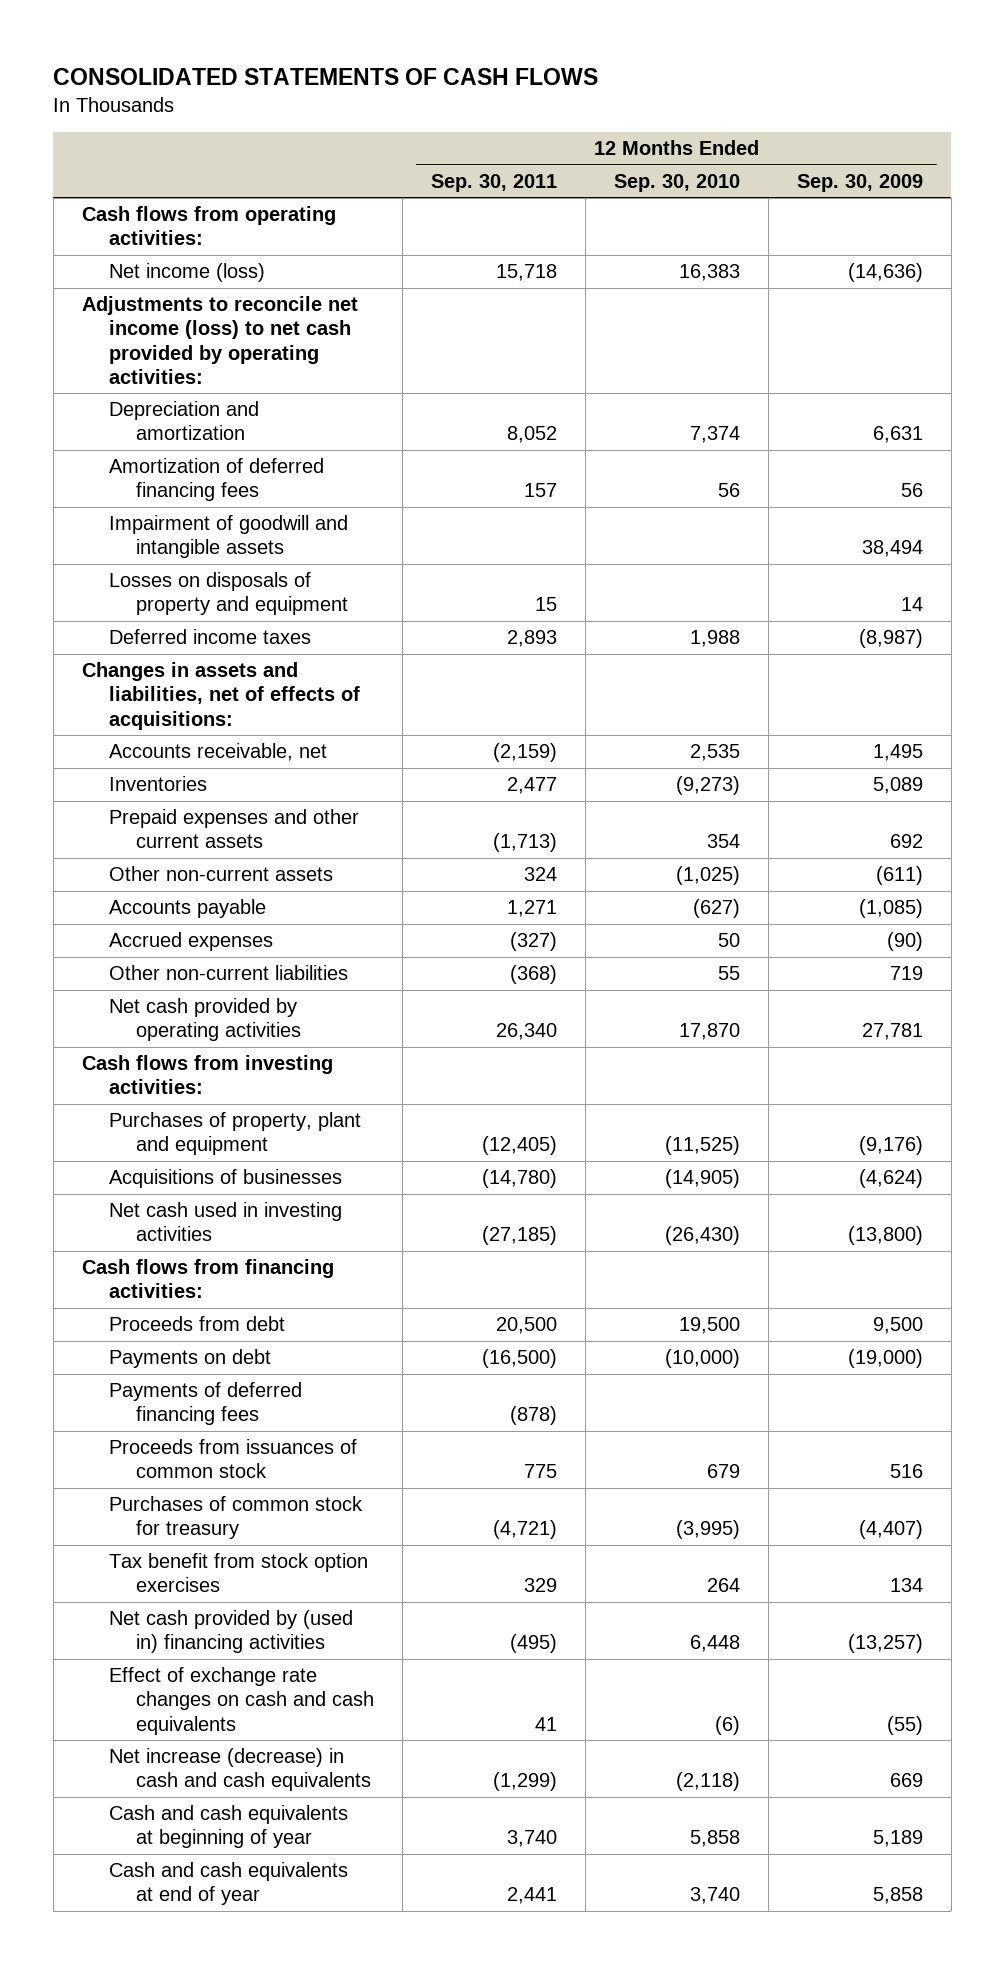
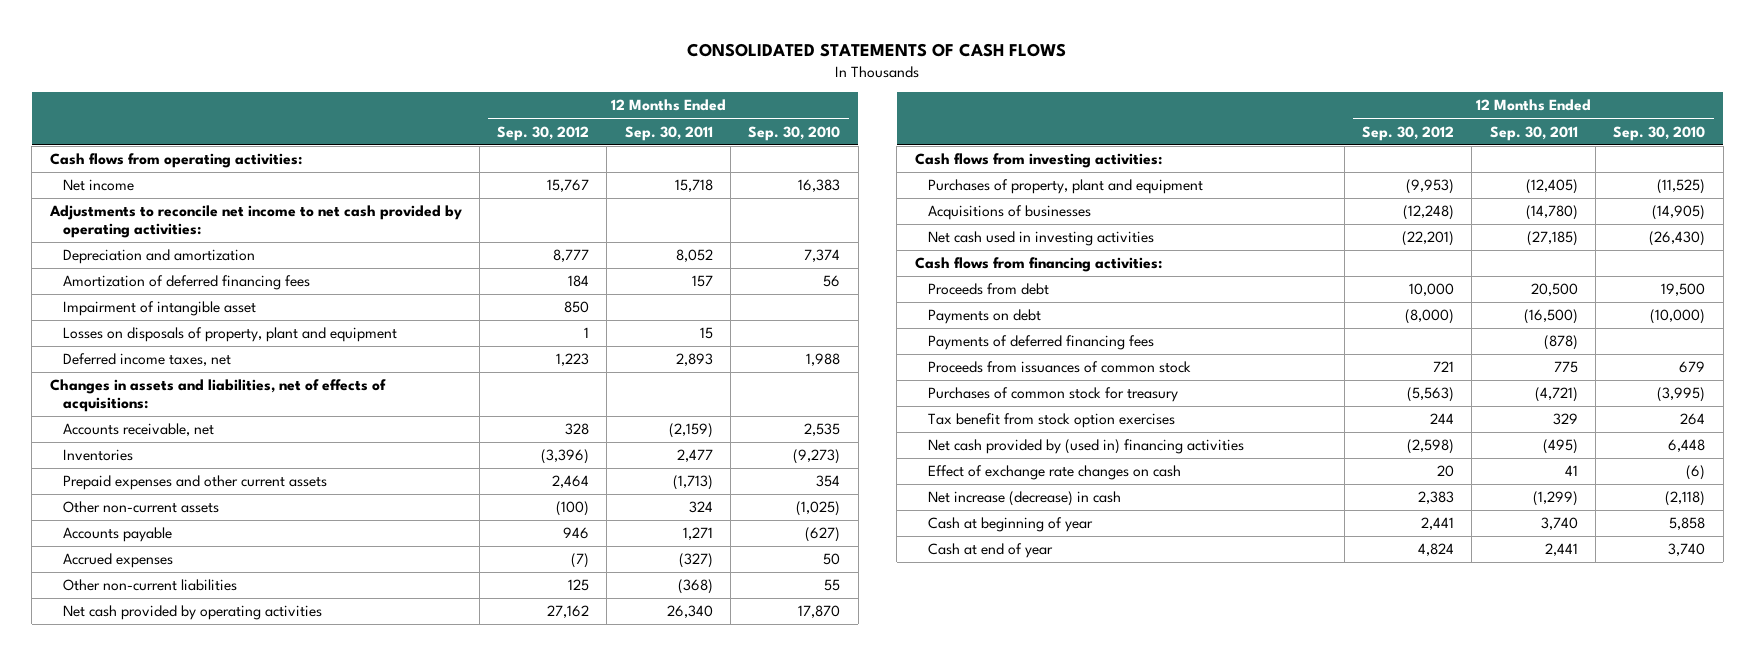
- | 12 Months Ended Sep. 30, 2011 | 12 Months Ended Sep. 30, 2010 | 12 Months Ended Sep. 30, 2009
+ | 12 Months Ended Sep. 30, 2012 | 12 Months Ended Sep. 30, 2011 | 12 Months Ended Sep. 30, 2010
- Net income (loss) | 15,718 | 16,383 | (14,636)
- Adjustments to reconcile net income (loss) to net cash provided by operating activities:
+ Net income | 15,767 | 15,718 | 16,383
+ Adjustments to reconcile net income to net cash provided by operating activities:
- Impairment of goodwill and intangible assets | | | 38,494
- Losses on disposals of property and equipment | 15 | | 14
- Deferred income taxes | 2,893 | 1,988 | (8,987)
+ Impairment of intangible asset | 850 | |
+ Losses on disposals of property, plant and equipment | 1 | 15 |
+ Deferred income taxes, net | 1,223 | 2,893 | 1,988
- Effect of exchange rate changes on cash and cash equivalents | 41 | (6) | (55)
- Net increase (decrease) in cash and cash equivalents | (1,299) | (2,118) | 669
- Cash and cash equivalents at beginning of year | 3,740 | 5,858 | 5,189
- Cash and cash equivalents at end of year | 2,441 | 3,740 | 5,858
+ Effect of exchange rate changes on cash | 20 | 41 | (6)
+ Net increase (decrease) in cash | 2,383 | (1,299) | (2,118)
+ Cash at beginning of year | 2,441 | 3,740 | 5,858
+ Cash at end of year | 4,824 | 2,441 | 3,740

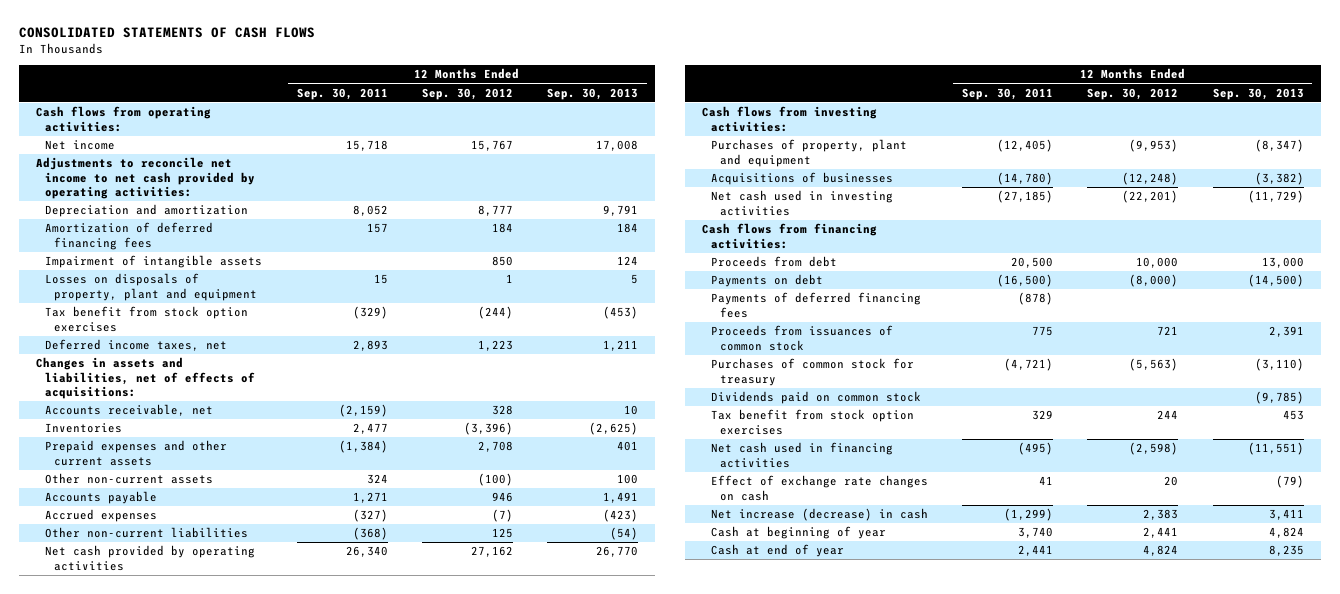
- | 12 Months Ended Sep. 30, 2012 | 12 Months Ended Sep. 30, 2011 | 12 Months Ended Sep. 30, 2010
+ | 12 Months Ended Sep. 30, 2011 | 12 Months Ended Sep. 30, 2012 | 12 Months Ended Sep. 30, 2013
- Impairment of intangible asset | 850 | |
+ Impairment of intangible assets | | 850 | 124
+ Tax benefit from stock option exercises | (329) | (244) | (453)
- Prepaid expenses and other current assets | 2,464 | (1,713) | 354
+ Prepaid expenses and other current assets | (1,384) | 2,708 | 401
+ Dividends paid on common stock | | | (9,785)
- Net cash provided by (used in) financing activities | (2,598) | (495) | 6,448
+ Net cash used in financing activities | (495) | (2,598) | (11,551)

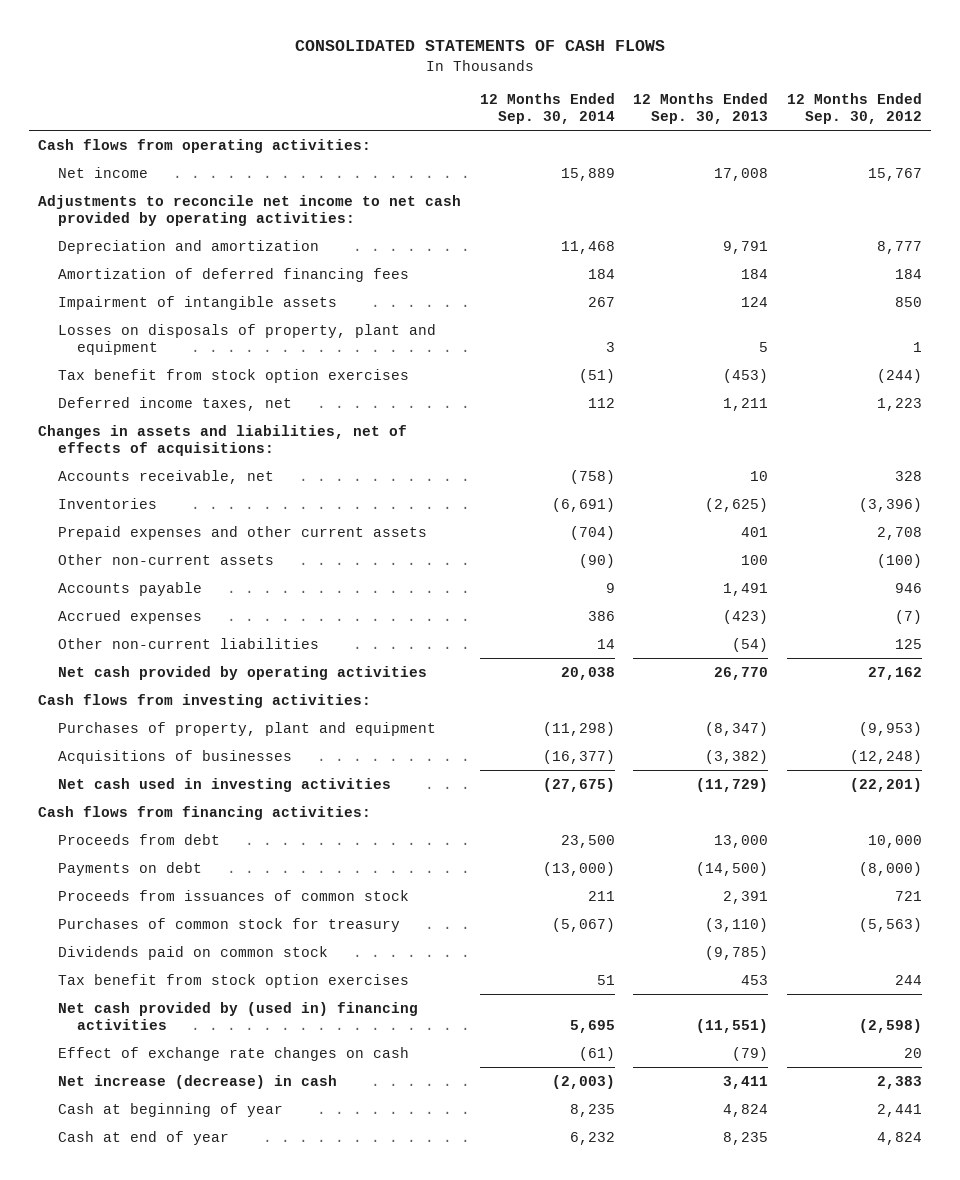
- | 12 Months Ended Sep. 30, 2011 | 12 Months Ended Sep. 30, 2012 | 12 Months Ended Sep. 30, 2013
+ | 12 Months Ended Sep. 30, 2014 | 12 Months Ended Sep. 30, 2013 | 12 Months Ended Sep. 30, 2012
- Payments of deferred financing fees | (878) | |
- Net cash used in financing activities | (495) | (2,598) | (11,551)
+ Net cash provided by (used in) financing activities | 5,695 | (11,551) | (2,598)

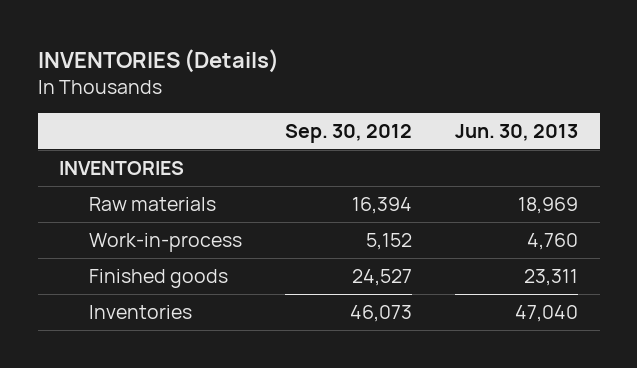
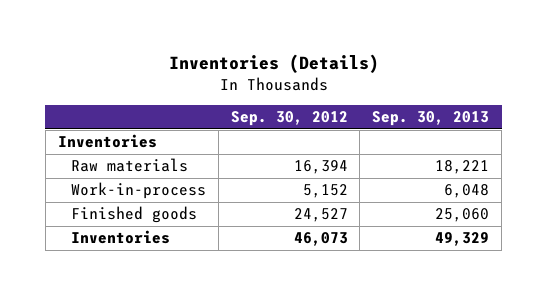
- INVENTORIES (Details)
+ Inventories (Details)
- | Sep. 30, 2012 | Jun. 30, 2013
+ | Sep. 30, 2012 | Sep. 30, 2013
- INVENTORIES
+ Inventories

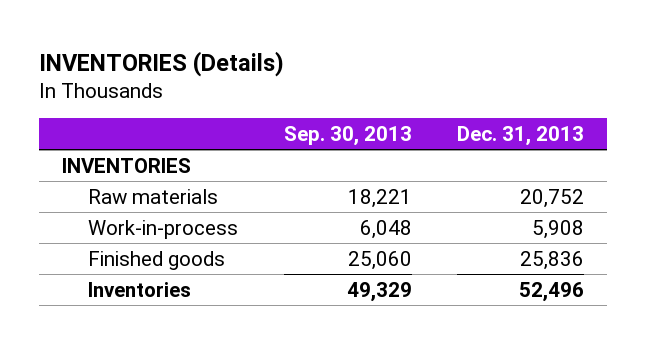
- Inventories (Details)
+ INVENTORIES (Details)
- | Sep. 30, 2012 | Sep. 30, 2013
+ | Sep. 30, 2013 | Dec. 31, 2013
- Inventories
+ INVENTORIES

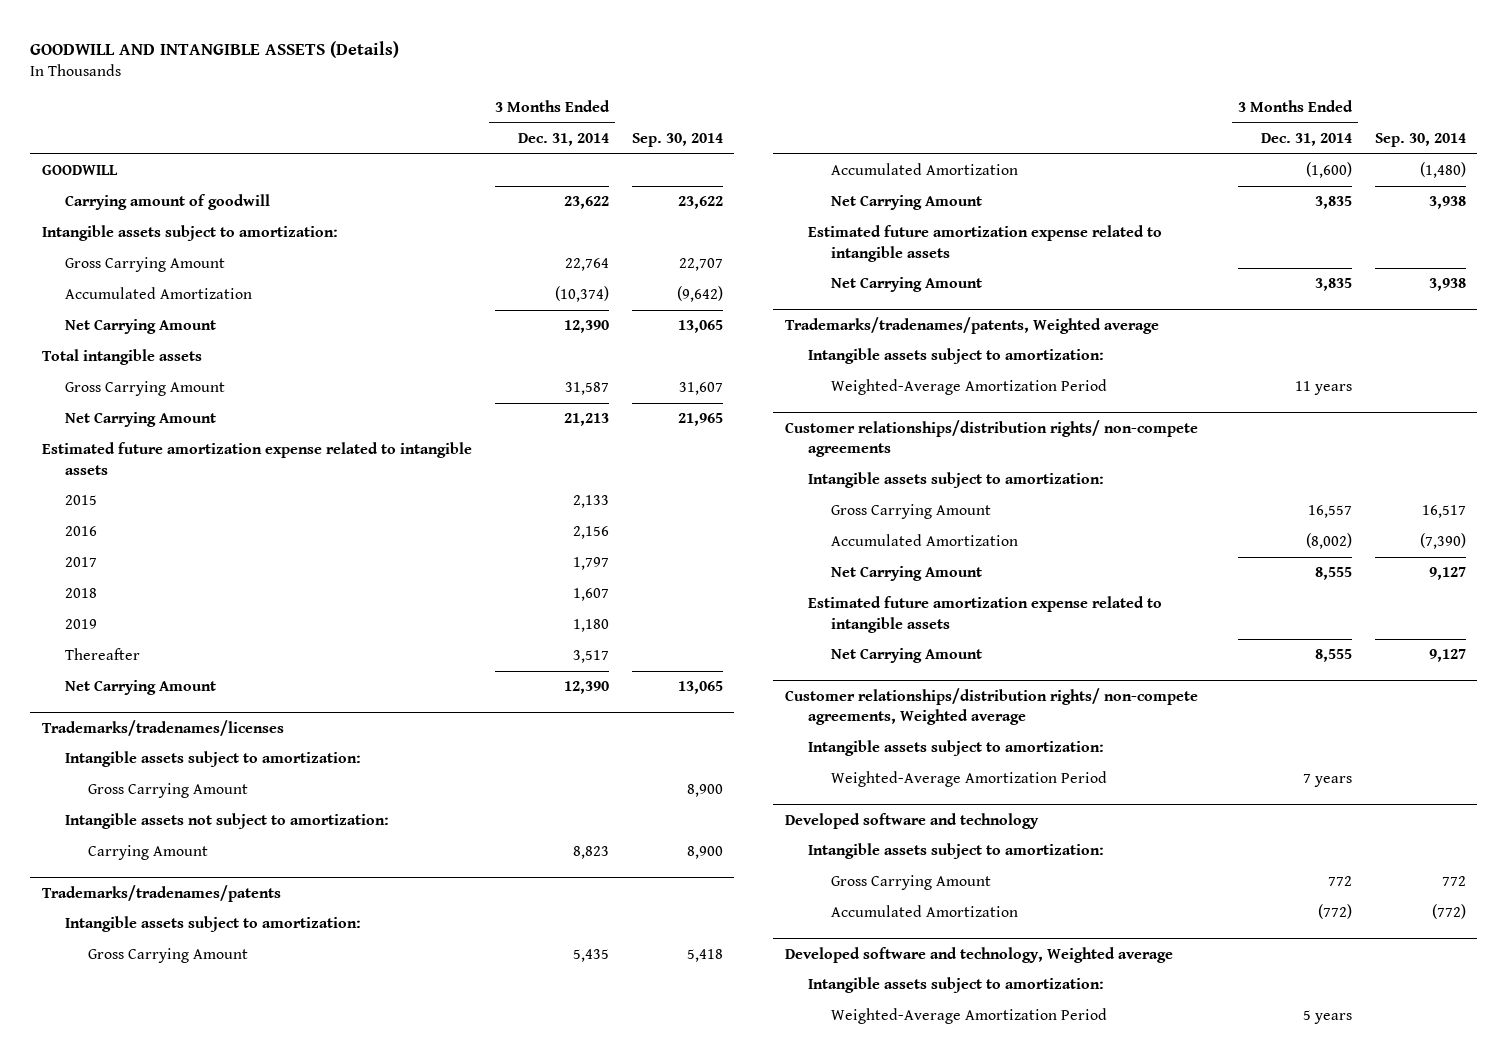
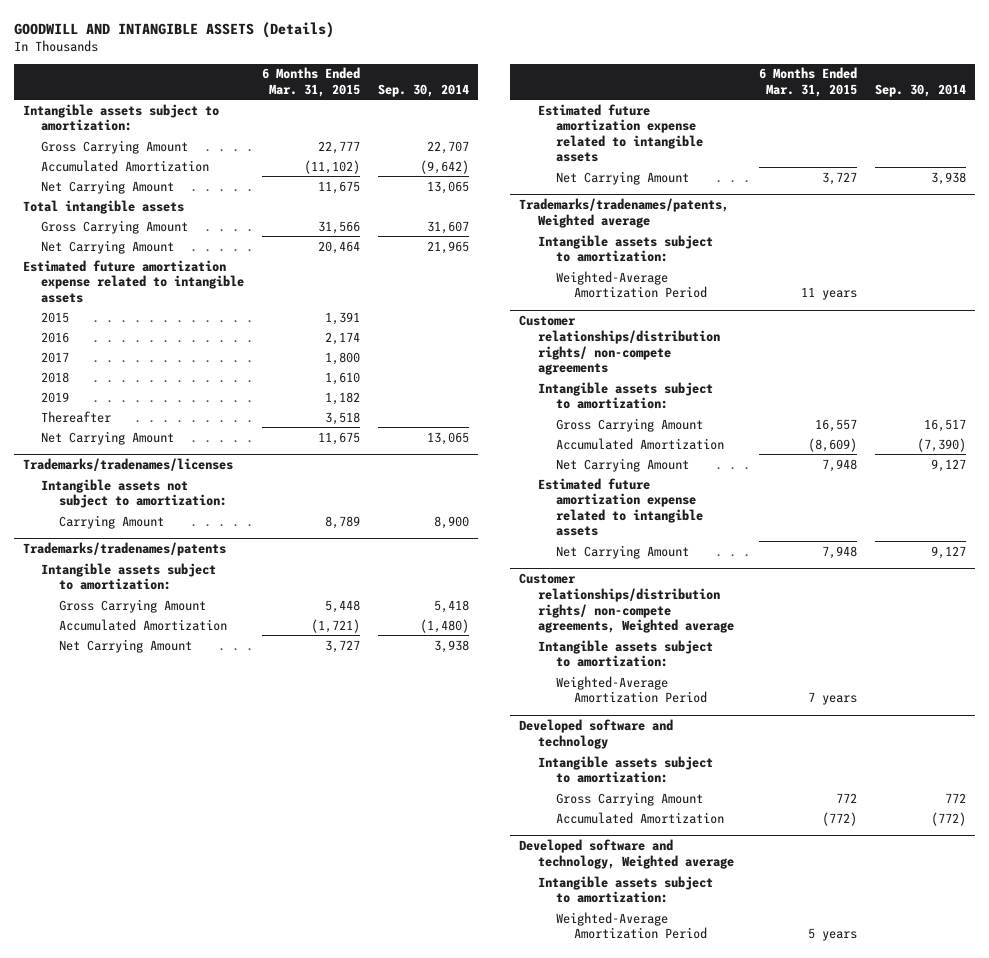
- | 3 Months Ended Dec. 31, 2014 | Sep. 30, 2014
+ | 6 Months Ended Mar. 31, 2015 | Sep. 30, 2014
- GOODWILL
- Carrying amount of goodwill | 23,622 | 23,622
@ Trademarks/tradenames/licenses
- Intangible assets subject to amortization:
- Gross Carrying Amount | | 8,900

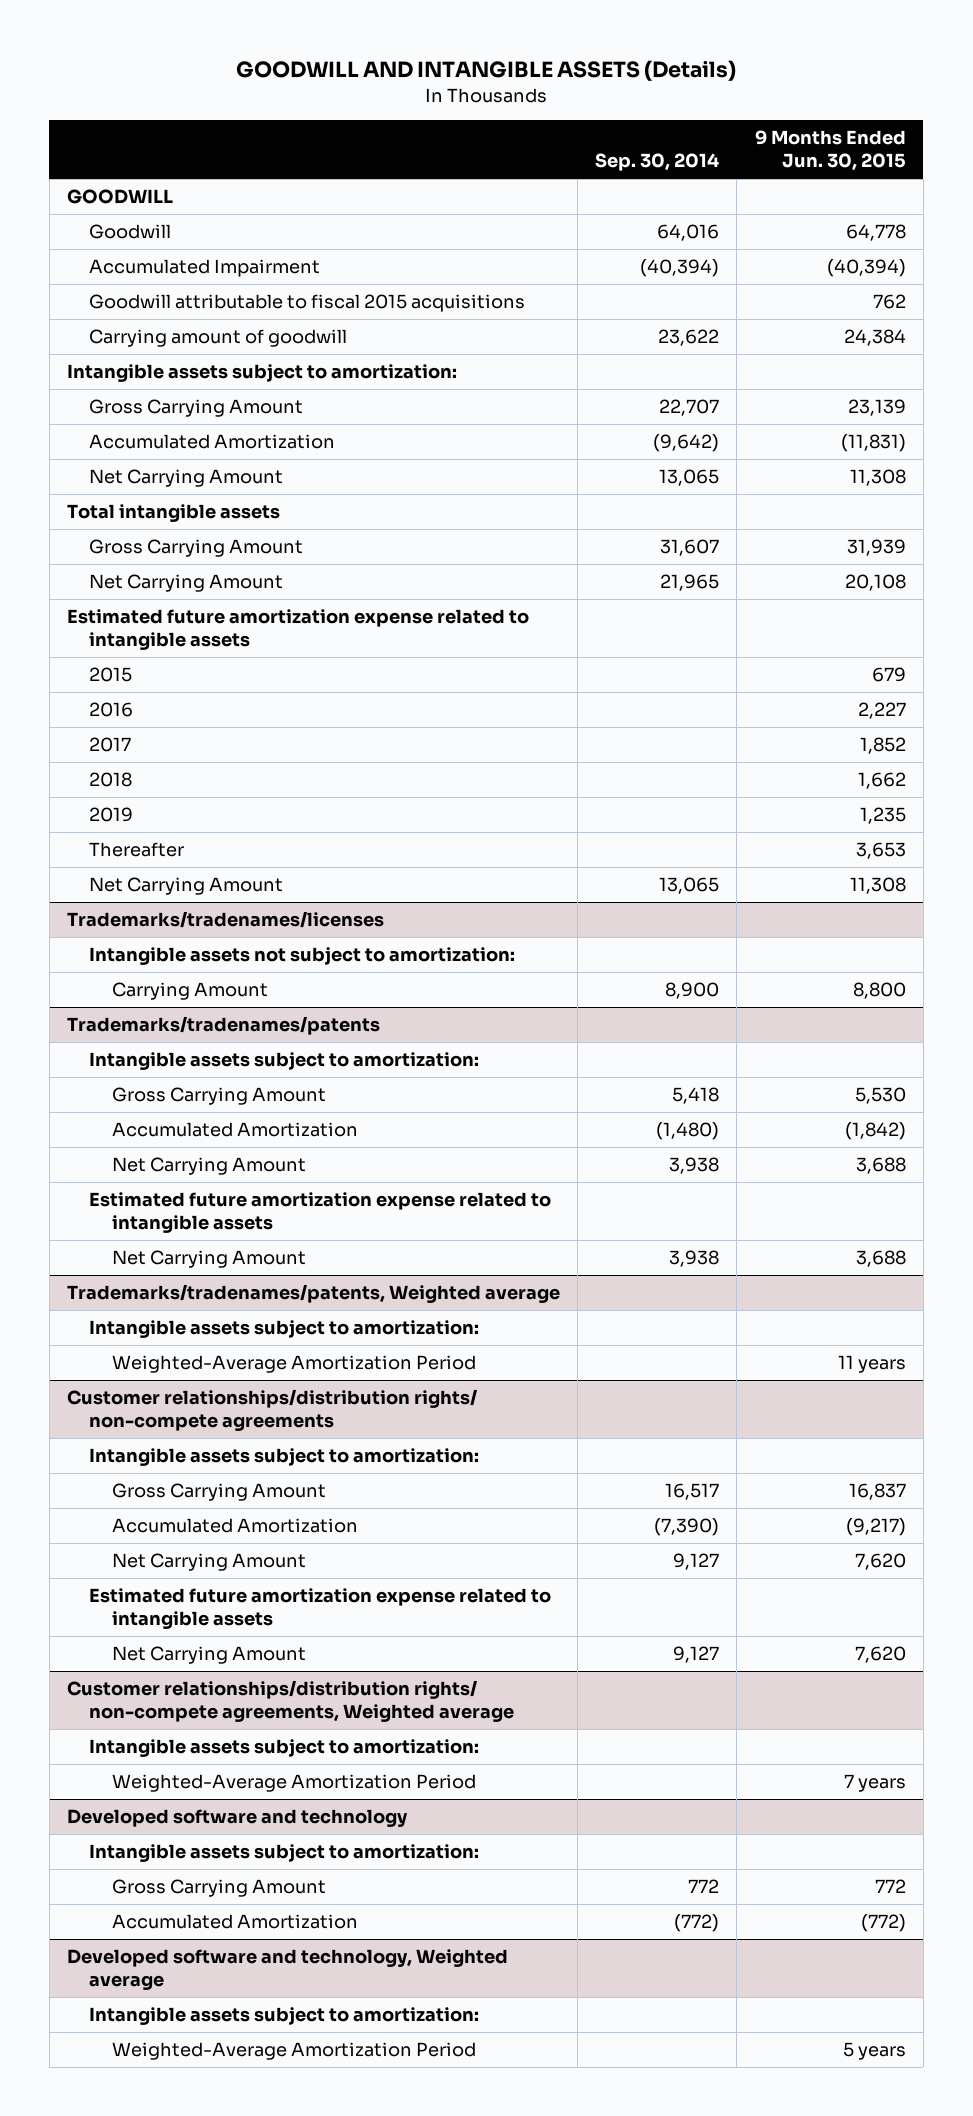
- | 6 Months Ended Mar. 31, 2015 | Sep. 30, 2014
+ | Sep. 30, 2014 | 9 Months Ended Jun. 30, 2015
+ GOODWILL
+ Goodwill | 64,016 | 64,778
+ Accumulated Impairment | (40,394) | (40,394)
+ Goodwill attributable to fiscal 2015 acquisitions | | 762
+ Carrying amount of goodwill | 23,622 | 24,384

